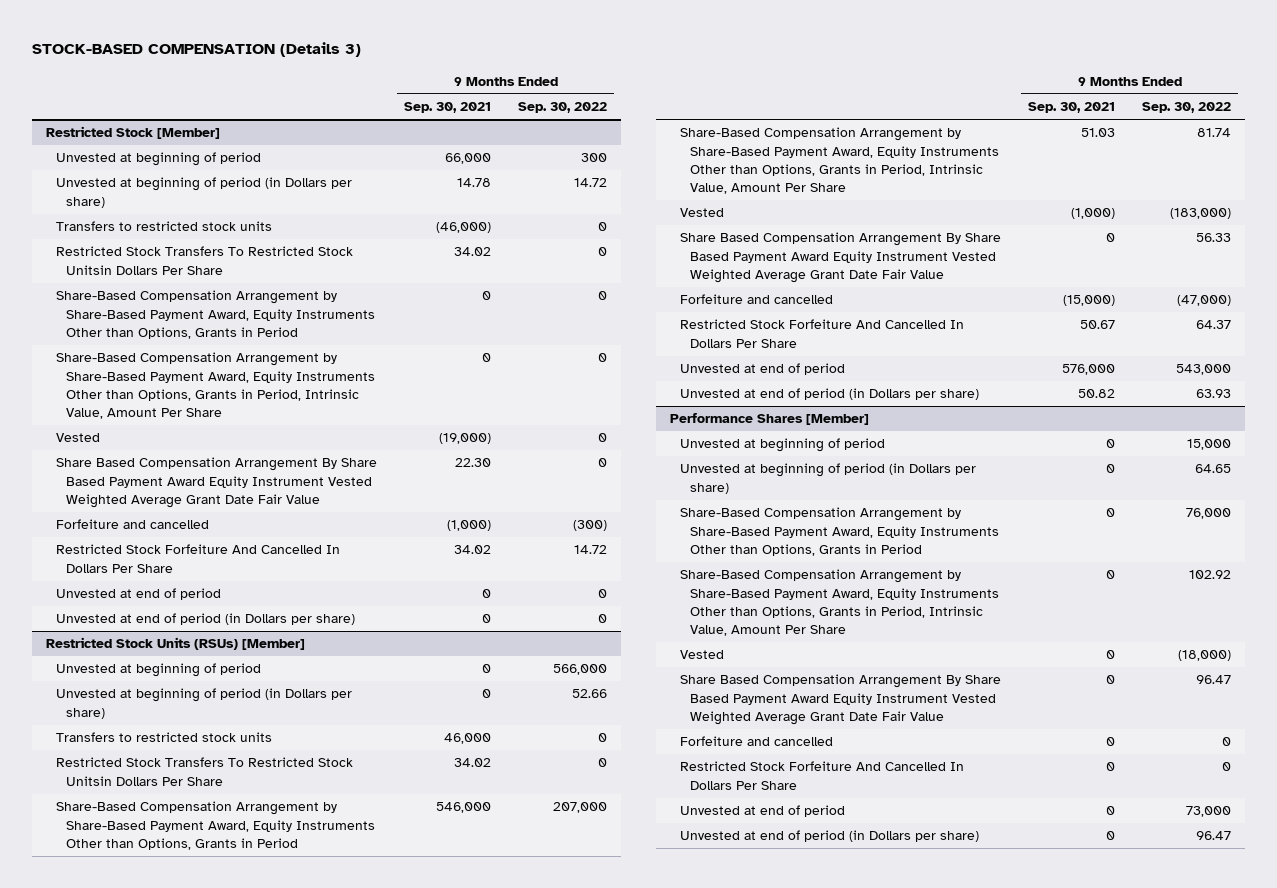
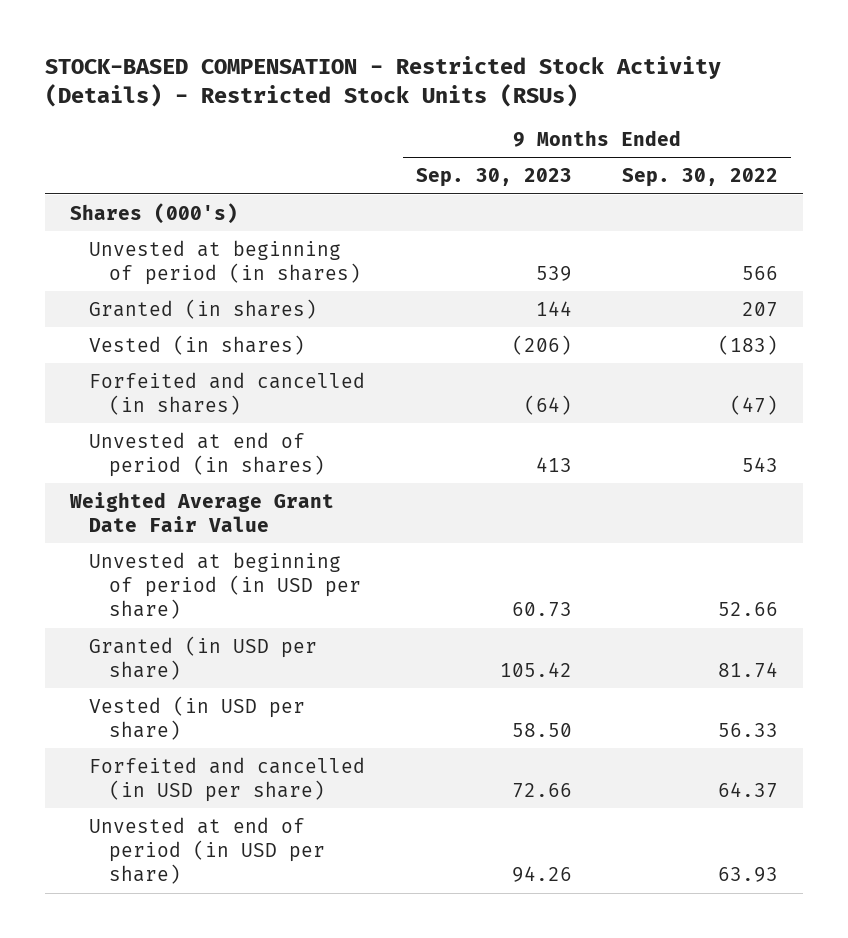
- STOCK-BASED COMPENSATION (Details 3)
+ STOCK-BASED COMPENSATION - Restricted Stock Activity (Details) - Restricted Stock Units (RSUs)
- | 9 Months Ended Sep. 30, 2021 | 9 Months Ended Sep. 30, 2022
+ | 9 Months Ended Sep. 30, 2023 | 9 Months Ended Sep. 30, 2022
- Restricted Stock [Member]
- Unvested at beginning of period | 66,000 | 300
- Unvested at beginning of period (in Dollars per share) | 14.78 | 14.72
- Transfers to restricted stock units | (46,000) | 0
- Restricted Stock Transfers To Restricted Stock Unitsin Dollars Per Share | 34.02 | 0
- Share-Based Compensation Arrangement by Share-Based Payment Award, Equity Instruments Other than Options, Grants in Period | 0 | 0
- Share-Based Compensation Arrangement by Share-Based Payment Award, Equity Instruments Other than Options, Grants in Period, Intrinsic Value, Amount Per Share | 0 | 0
- Vested | (19,000) | 0
- Share Based Compensation Arrangement By Share Based Payment Award Equity Instrument Vested Weighted Average Grant Date Fair Value | 22.30 | 0
- Forfeiture and cancelled | (1,000) | (300)
- Restricted Stock Forfeiture And Cancelled In Dollars Per Share | 34.02 | 14.72
- Unvested at end of period | 0 | 0
- Unvested at end of period (in Dollars per share) | 0 | 0
- Restricted Stock Units (RSUs) [Member]
- Unvested at beginning of period | 0 | 566,000
- Unvested at beginning of period (in Dollars per share) | 0 | 52.66
- Transfers to restricted stock units | 46,000 | 0
- Restricted Stock Transfers To Restricted Stock Unitsin Dollars Per Share | 34.02 | 0
- Share-Based Compensation Arrangement by Share-Based Payment Award, Equity Instruments Other than Options, Grants in Period | 546,000 | 207,000
- Share-Based Compensation Arrangement by Share-Based Payment Award, Equity Instruments Other than Options, Grants in Period, Intrinsic Value, Amount Per Share | 51.03 | 81.74
- Vested | (1,000) | (183,000)
- Share Based Compensation Arrangement By Share Based Payment Award Equity Instrument Vested Weighted Average Grant Date Fair Value | 0 | 56.33
- Forfeiture and cancelled | (15,000) | (47,000)
- Restricted Stock Forfeiture And Cancelled In Dollars Per Share | 50.67 | 64.37
- Unvested at end of period | 576,000 | 543,000
- Unvested at end of period (in Dollars per share) | 50.82 | 63.93
- Performance Shares [Member]
- Unvested at beginning of period | 0 | 15,000
- Unvested at beginning of period (in Dollars per share) | 0 | 64.65
- Share-Based Compensation Arrangement by Share-Based Payment Award, Equity Instruments Other than Options, Grants in Period | 0 | 76,000
- Share-Based Compensation Arrangement by Share-Based Payment Award, Equity Instruments Other than Options, Grants in Period, Intrinsic Value, Amount Per Share | 0 | 102.92
- Vested | 0 | (18,000)
- Share Based Compensation Arrangement By Share Based Payment Award Equity Instrument Vested Weighted Average Grant Date Fair Value | 0 | 96.47
- Forfeiture and cancelled | 0 | 0
- Restricted Stock Forfeiture And Cancelled In Dollars Per Share | 0 | 0
- Unvested at end of period | 0 | 73,000
- Unvested at end of period (in Dollars per share) | 0 | 96.47
+ Shares (000's)
+ Unvested at beginning of period (in shares) | 539 | 566
+ Granted (in shares) | 144 | 207
+ Vested (in shares) | (206) | (183)
+ Forfeited and cancelled (in shares) | (64) | (47)
+ Unvested at end of period (in shares) | 413 | 543
+ Weighted Average Grant Date Fair Value
+ Unvested at beginning of period (in USD per share) | 60.73 | 52.66
+ Granted (in USD per share) | 105.42 | 81.74
+ Vested (in USD per share) | 58.50 | 56.33
+ Forfeited and cancelled (in USD per share) | 72.66 | 64.37
+ Unvested at end of period (in USD per share) | 94.26 | 63.93

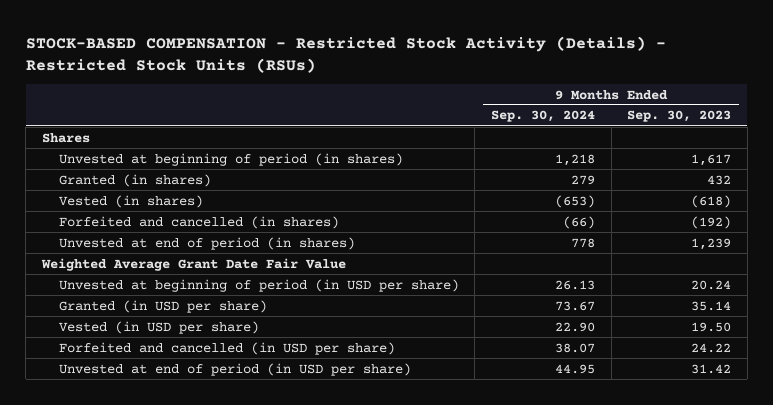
- | 9 Months Ended Sep. 30, 2023 | 9 Months Ended Sep. 30, 2022
+ | 9 Months Ended Sep. 30, 2024 | 9 Months Ended Sep. 30, 2023
- Shares (000's)
- Unvested at beginning of period (in shares) | 539 | 566
- Granted (in shares) | 144 | 207
- Vested (in shares) | (206) | (183)
- Forfeited and cancelled (in shares) | (64) | (47)
- Unvested at end of period (in shares) | 413 | 543
+ Shares
+ Unvested at beginning of period (in shares) | 1,218 | 1,617
+ Granted (in shares) | 279 | 432
+ Vested (in shares) | (653) | (618)
+ Forfeited and cancelled (in shares) | (66) | (192)
+ Unvested at end of period (in shares) | 778 | 1,239
- Unvested at beginning of period (in USD per share) | 60.73 | 52.66
- Granted (in USD per share) | 105.42 | 81.74
- Vested (in USD per share) | 58.50 | 56.33
- Forfeited and cancelled (in USD per share) | 72.66 | 64.37
- Unvested at end of period (in USD per share) | 94.26 | 63.93
+ Unvested at beginning of period (in USD per share) | 26.13 | 20.24
+ Granted (in USD per share) | 73.67 | 35.14
+ Vested (in USD per share) | 22.90 | 19.50
+ Forfeited and cancelled (in USD per share) | 38.07 | 24.22
+ Unvested at end of period (in USD per share) | 44.95 | 31.42

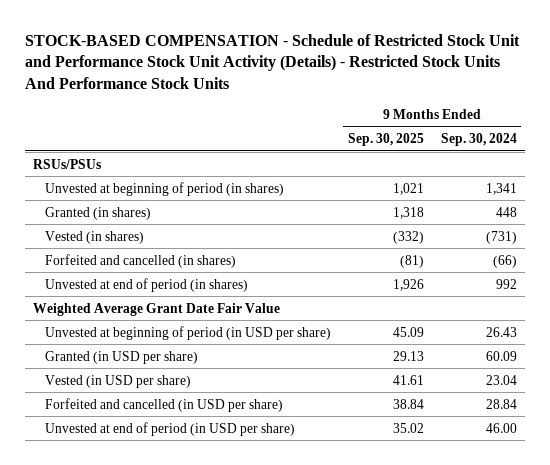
- STOCK-BASED COMPENSATION - Restricted Stock Activity (Details) - Restricted Stock Units (RSUs)
+ STOCK-BASED COMPENSATION - Schedule of Restricted Stock Unit and Performance Stock Unit Activity (Details) - Restricted Stock Units And Performance Stock Units
- | 9 Months Ended Sep. 30, 2024 | 9 Months Ended Sep. 30, 2023
+ | 9 Months Ended Sep. 30, 2025 | 9 Months Ended Sep. 30, 2024
- Shares
- Unvested at beginning of period (in shares) | 1,218 | 1,617
- Granted (in shares) | 279 | 432
- Vested (in shares) | (653) | (618)
+ RSUs/PSUs
+ Unvested at beginning of period (in shares) | 1,021 | 1,341
+ Granted (in shares) | 1,318 | 448
+ Vested (in shares) | (332) | (731)
- Unvested at end of period (in shares) | 778 | 1,239
+ Unvested at end of period (in shares) | 1,926 | 992
- Unvested at beginning of period (in USD per share) | 26.13 | 20.24
- Granted (in USD per share) | 73.67 | 35.14
- Vested (in USD per share) | 22.90 | 19.50
- Forfeited and cancelled (in USD per share) | 38.07 | 24.22
- Unvested at end of period (in USD per share) | 44.95 | 31.42
+ Unvested at beginning of period (in USD per share) | 45.09 | 26.43
+ Granted (in USD per share) | 29.13 | 60.09
+ Vested (in USD per share) | 41.61 | 23.04
+ Forfeited and cancelled (in USD per share) | 38.84 | 28.84
+ Unvested at end of period (in USD per share) | 35.02 | 46.00

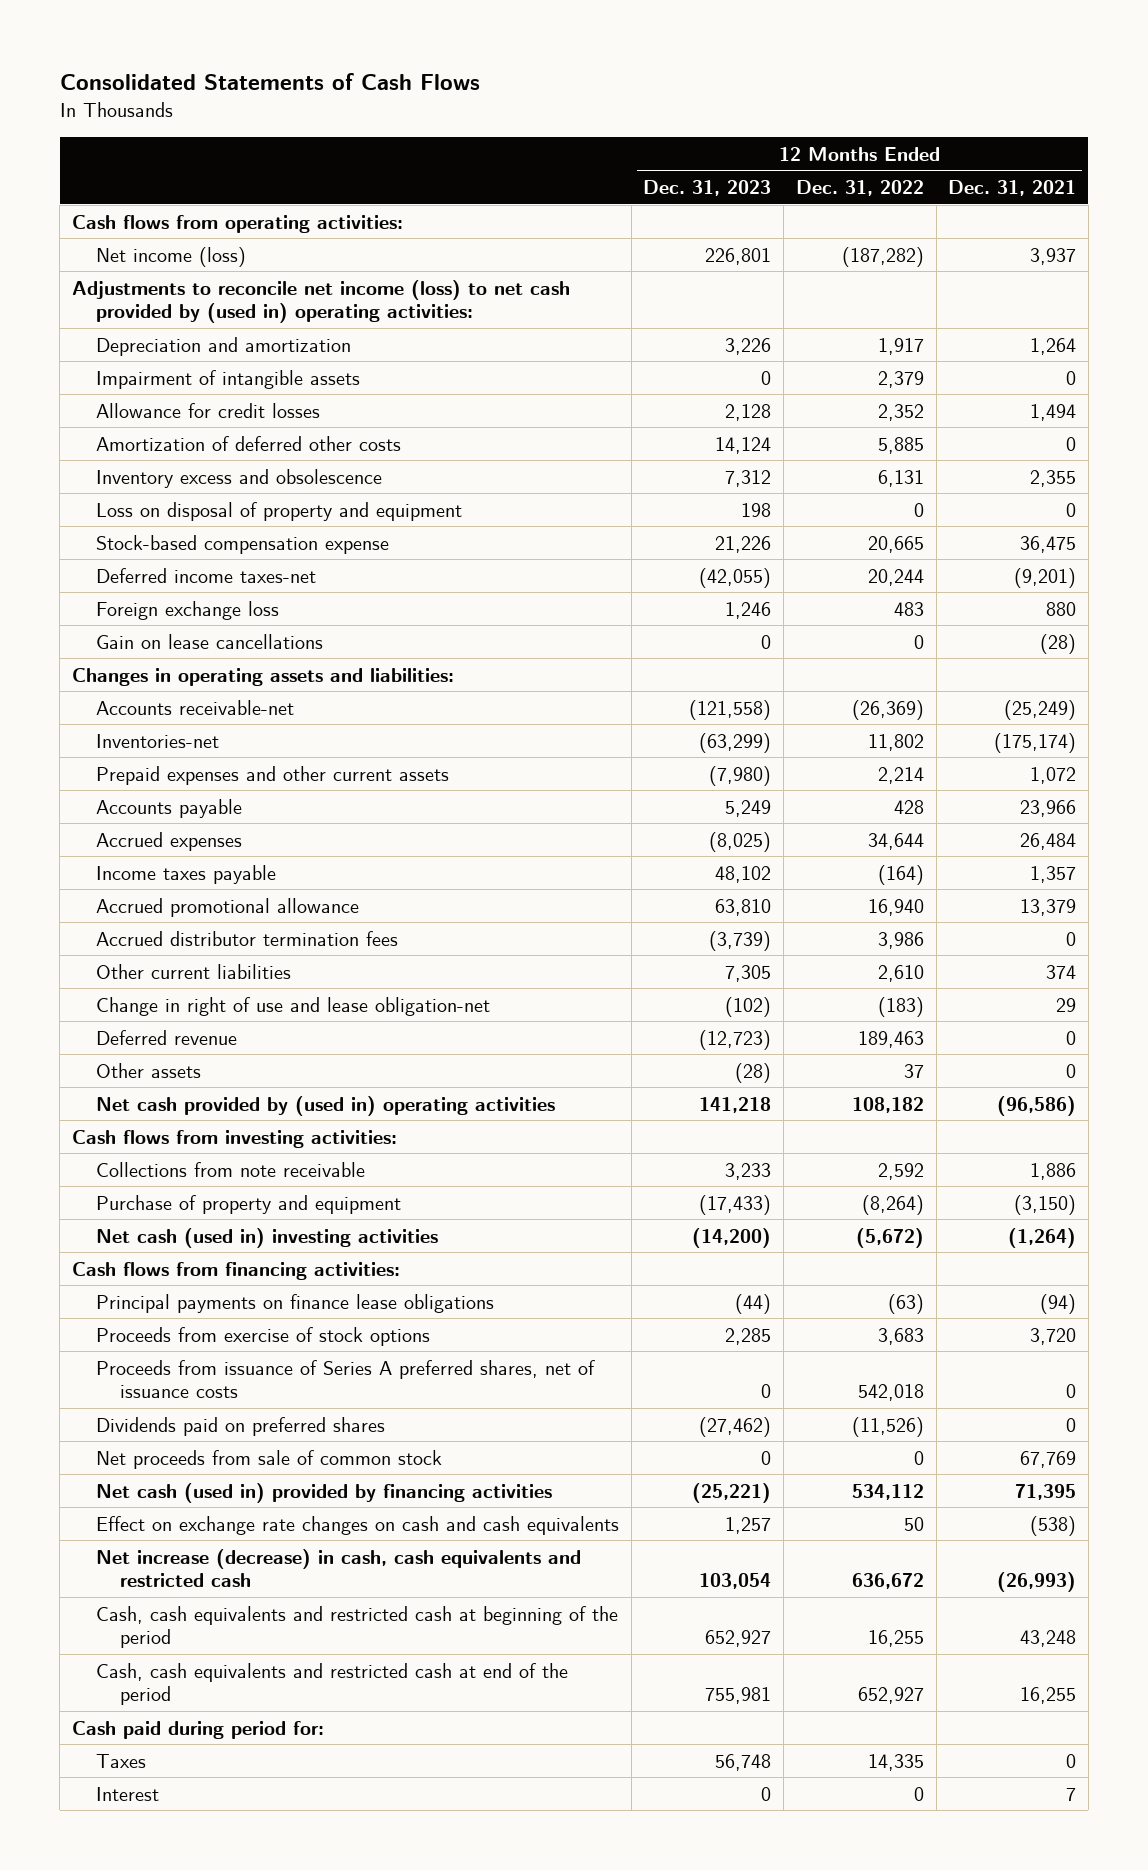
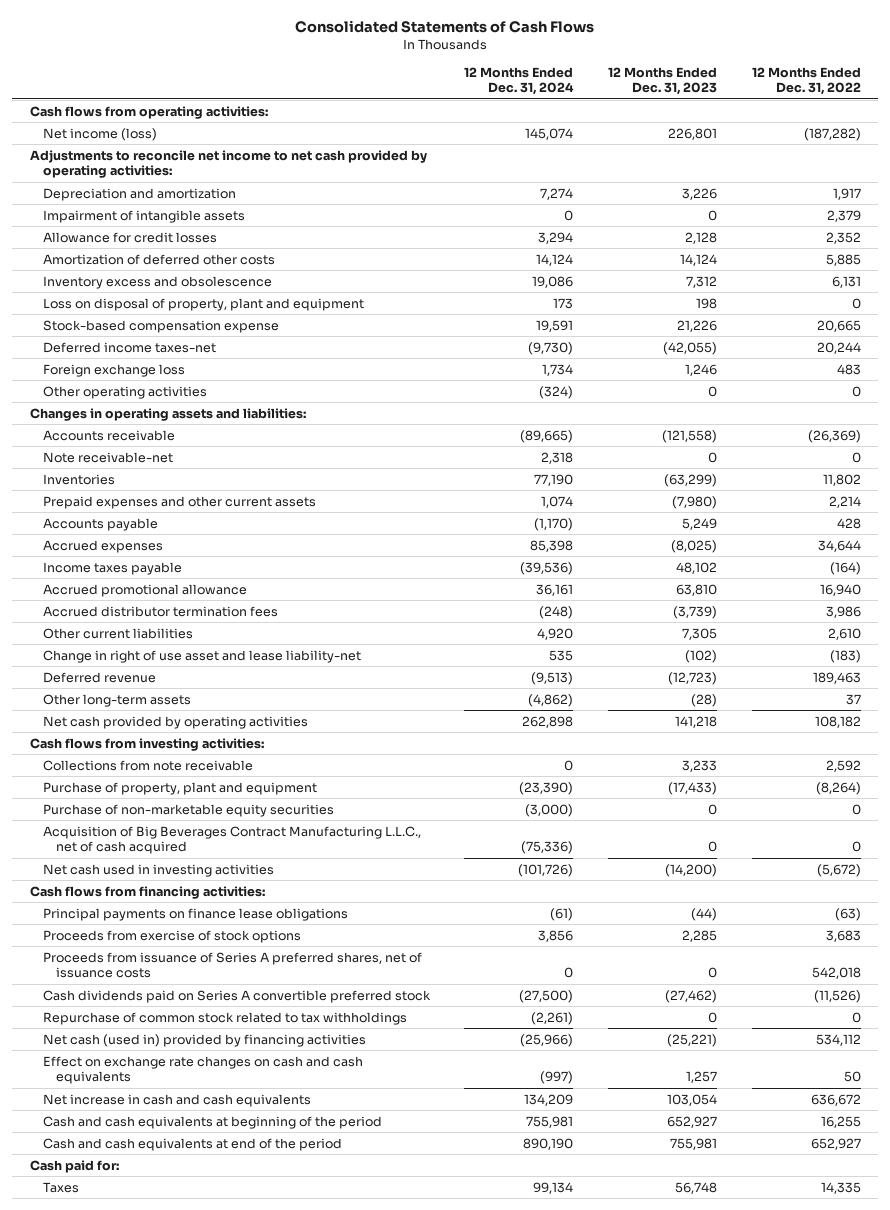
- | 12 Months Ended Dec. 31, 2023 | 12 Months Ended Dec. 31, 2022 | 12 Months Ended Dec. 31, 2021
+ | 12 Months Ended Dec. 31, 2024 | 12 Months Ended Dec. 31, 2023 | 12 Months Ended Dec. 31, 2022
- Adjustments to reconcile net income (loss) to net cash provided by (used in) operating activities:
+ Adjustments to reconcile net income to net cash provided by operating activities:
- Loss on disposal of property and equipment | 198 | 0 | 0
+ Loss on disposal of property, plant and equipment | 173 | 198 | 0
- Gain on lease cancellations | 0 | 0 | (28)
+ Other operating activities | (324) | 0 | 0
- Accounts receivable-net | (121,558) | (26,369) | (25,249)
- Inventories-net | (63,299) | 11,802 | (175,174)
+ Accounts receivable | (89,665) | (121,558) | (26,369)
+ Note receivable-net | 2,318 | 0 | 0
+ Inventories | 77,190 | (63,299) | 11,802
- Change in right of use and lease obligation-net | (102) | (183) | 29
+ Change in right of use asset and lease liability-net | 535 | (102) | (183)
- Other assets | (28) | 37 | 0
- Net cash provided by (used in) operating activities | 141,218 | 108,182 | (96,586)
+ Other long-term assets | (4,862) | (28) | 37
+ Net cash provided by operating activities | 262,898 | 141,218 | 108,182
- Purchase of property and equipment | (17,433) | (8,264) | (3,150)
- Net cash (used in) investing activities | (14,200) | (5,672) | (1,264)
+ Purchase of property, plant and equipment | (23,390) | (17,433) | (8,264)
+ Purchase of non-marketable equity securities | (3,000) | 0 | 0
+ Acquisition of Big Beverages Contract Manufacturing L.L.C., net of cash acquired | (75,336) | 0 | 0
+ Net cash used in investing activities | (101,726) | (14,200) | (5,672)
- Dividends paid on preferred shares | (27,462) | (11,526) | 0
- Net proceeds from sale of common stock | 0 | 0 | 67,769
+ Cash dividends paid on Series A convertible preferred stock | (27,500) | (27,462) | (11,526)
+ Repurchase of common stock related to tax withholdings | (2,261) | 0 | 0
- Net increase (decrease) in cash, cash equivalents and restricted cash | 103,054 | 636,672 | (26,993)
- Cash, cash equivalents and restricted cash at beginning of the period | 652,927 | 16,255 | 43,248
- Cash, cash equivalents and restricted cash at end of the period | 755,981 | 652,927 | 16,255
- Cash paid during period for:
+ Net increase in cash and cash equivalents | 134,209 | 103,054 | 636,672
+ Cash and cash equivalents at beginning of the period | 755,981 | 652,927 | 16,255
+ Cash and cash equivalents at end of the period | 890,190 | 755,981 | 652,927
+ Cash paid for:
- Interest | 0 | 0 | 7

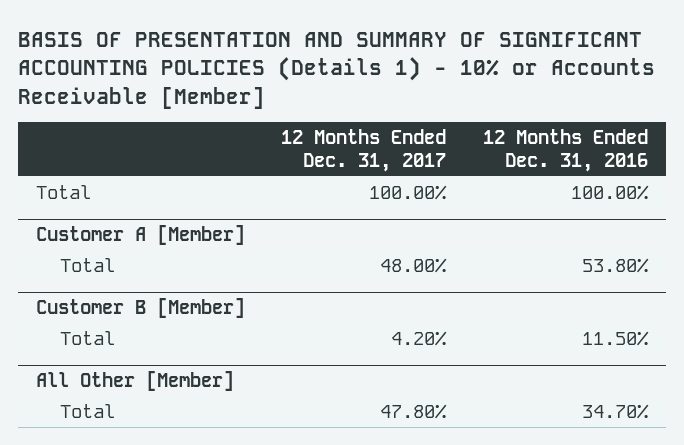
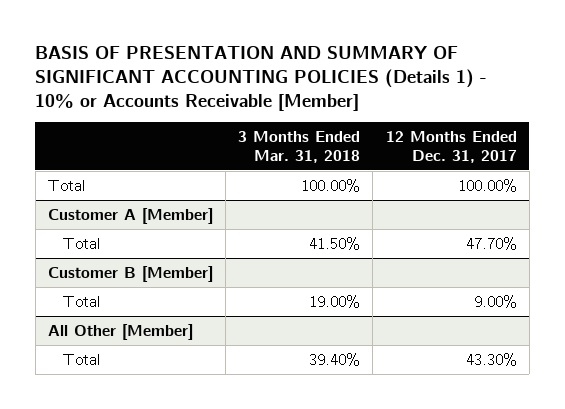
- | 12 Months Ended Dec. 31, 2017 | 12 Months Ended Dec. 31, 2016
+ | 3 Months Ended Mar. 31, 2018 | 12 Months Ended Dec. 31, 2017
@ Customer A [Member]
- Total | 48.00% | 53.80%
+ Total | 41.50% | 47.70%
@ Customer B [Member]
- Total | 4.20% | 11.50%
+ Total | 19.00% | 9.00%
@ All Other [Member]
- Total | 47.80% | 34.70%
+ Total | 39.40% | 43.30%

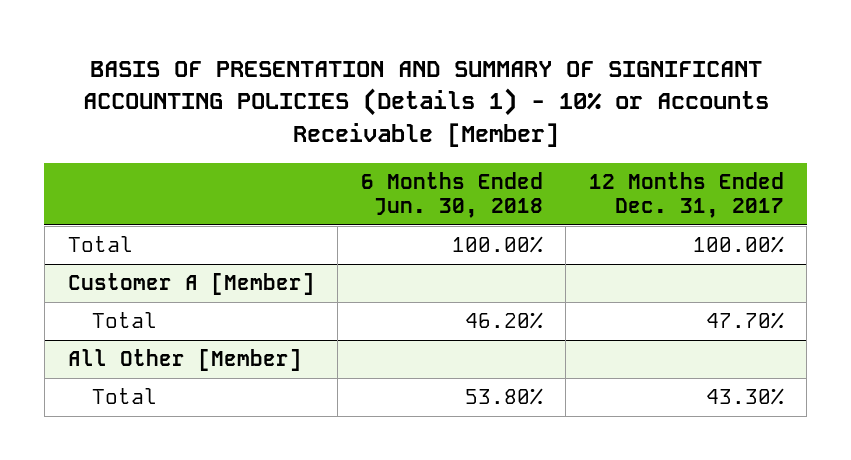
- | 3 Months Ended Mar. 31, 2018 | 12 Months Ended Dec. 31, 2017
+ | 6 Months Ended Jun. 30, 2018 | 12 Months Ended Dec. 31, 2017
- Customer B [Member]
- Total | 19.00% | 9.00%

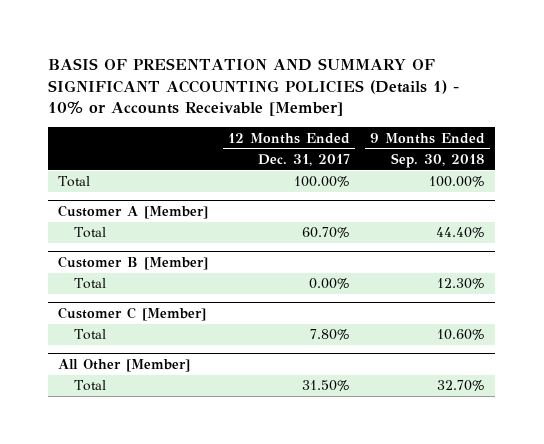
- | 6 Months Ended Jun. 30, 2018 | 12 Months Ended Dec. 31, 2017
+ | 12 Months Ended Dec. 31, 2017 | 9 Months Ended Sep. 30, 2018
@ Customer A [Member]
- Total | 46.20% | 47.70%
+ Total | 60.70% | 44.40%
+ Customer B [Member]
+ Total | 0.00% | 12.30%
+ Customer C [Member]
+ Total | 7.80% | 10.60%
@ All Other [Member]
- Total | 53.80% | 43.30%
+ Total | 31.50% | 32.70%

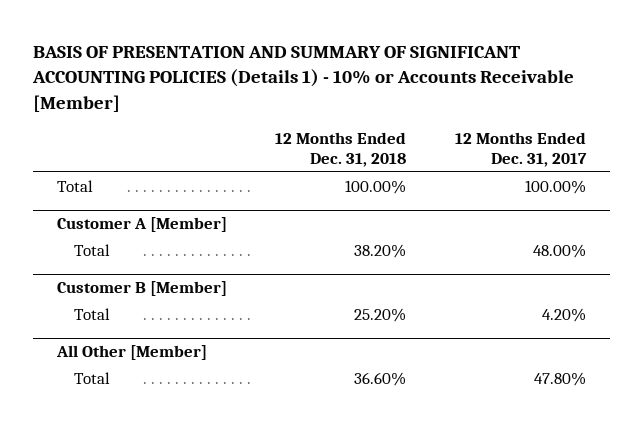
- | 12 Months Ended Dec. 31, 2017 | 9 Months Ended Sep. 30, 2018
+ | 12 Months Ended Dec. 31, 2018 | 12 Months Ended Dec. 31, 2017
@ Customer A [Member]
- Total | 60.70% | 44.40%
+ Total | 38.20% | 48.00%
@ Customer B [Member]
- Total | 0.00% | 12.30%
- Customer C [Member]
- Total | 7.80% | 10.60%
@ Customer B [Member]
+ Total | 25.20% | 4.20%
@ All Other [Member]
- Total | 31.50% | 32.70%
+ Total | 36.60% | 47.80%

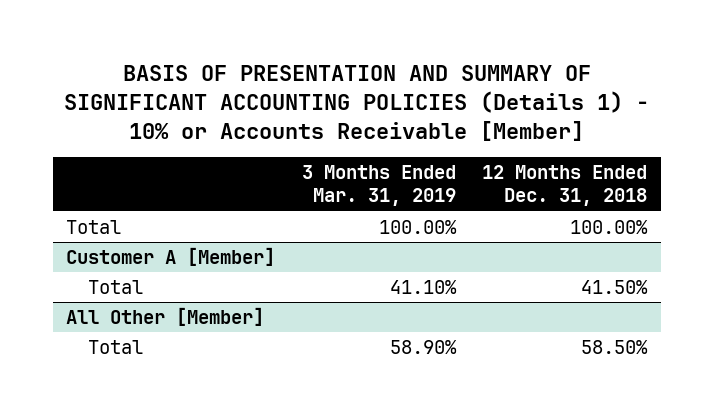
- | 12 Months Ended Dec. 31, 2018 | 12 Months Ended Dec. 31, 2017
+ | 3 Months Ended Mar. 31, 2019 | 12 Months Ended Dec. 31, 2018
@ Customer A [Member]
- Total | 38.20% | 48.00%
- Customer B [Member]
- Total | 25.20% | 4.20%
@ Customer A [Member]
+ Total | 41.10% | 41.50%
@ All Other [Member]
- Total | 36.60% | 47.80%
+ Total | 58.90% | 58.50%

